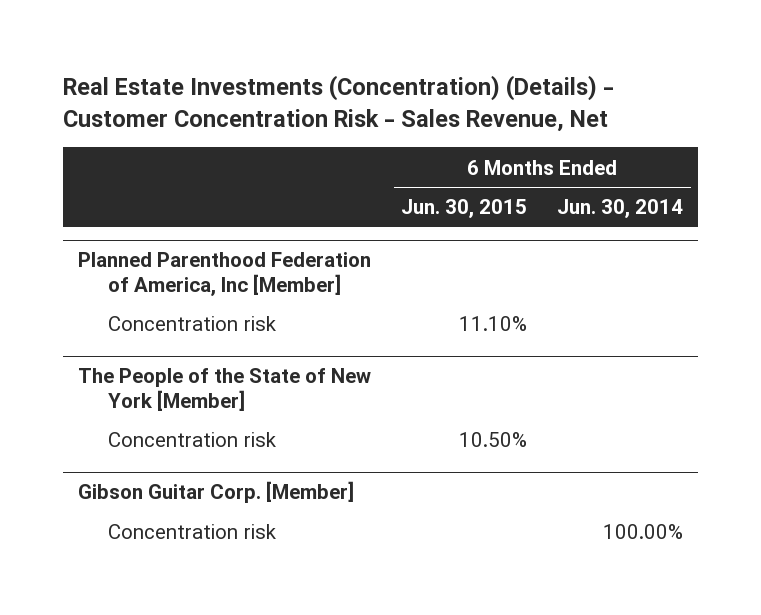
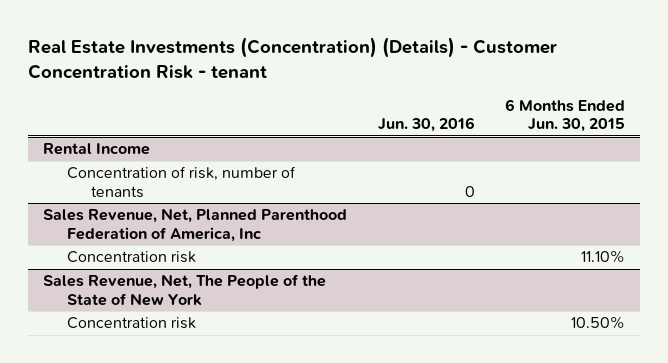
- Real Estate Investments (Concentration) (Details) - Customer Concentration Risk - Sales Revenue, Net
+ Real Estate Investments (Concentration) (Details) - Customer Concentration Risk - tenant
- | 6 Months Ended Jun. 30, 2015 | 6 Months Ended Jun. 30, 2014
+ | Jun. 30, 2016 | 6 Months Ended Jun. 30, 2015
- Planned Parenthood Federation of America, Inc [Member]
+ Rental Income
+ Concentration of risk, number of tenants | 0 |
+ Sales Revenue, Net, Planned Parenthood Federation of America, Inc
- The People of the State of New York [Member]
+ Sales Revenue, Net, The People of the State of New York
- Gibson Guitar Corp. [Member]
- Concentration risk | | 100.00%

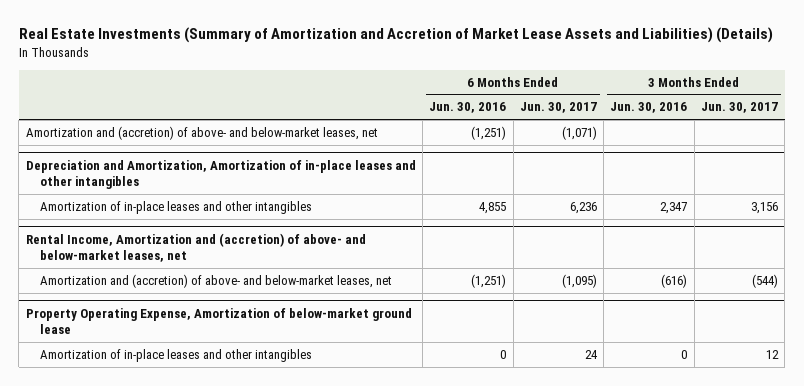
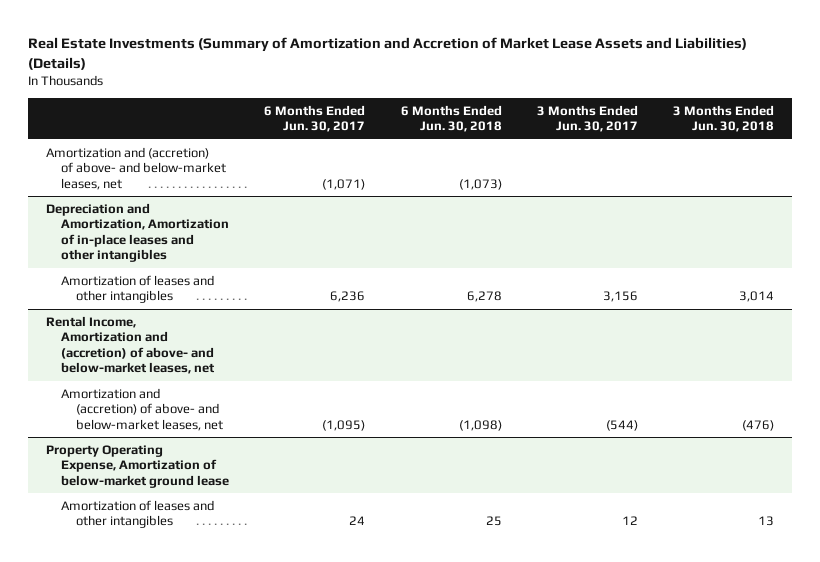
- | 6 Months Ended Jun. 30, 2016 | 6 Months Ended Jun. 30, 2017 | 3 Months Ended Jun. 30, 2016 | 3 Months Ended Jun. 30, 2017
+ | 6 Months Ended Jun. 30, 2017 | 6 Months Ended Jun. 30, 2018 | 3 Months Ended Jun. 30, 2017 | 3 Months Ended Jun. 30, 2018
@ Depreciation and Amortization, Amortization of in-place leases and other intangibles
- Amortization of in-place leases and other intangibles | 4,855 | 6,236 | 2,347 | 3,156
+ Amortization of leases and other intangibles | 6,236 | 6,278 | 3,156 | 3,014
@ Property Operating Expense, Amortization of below-market ground lease
- Amortization of in-place leases and other intangibles | 0 | 24 | 0 | 12
+ Amortization of leases and other intangibles | 24 | 25 | 12 | 13

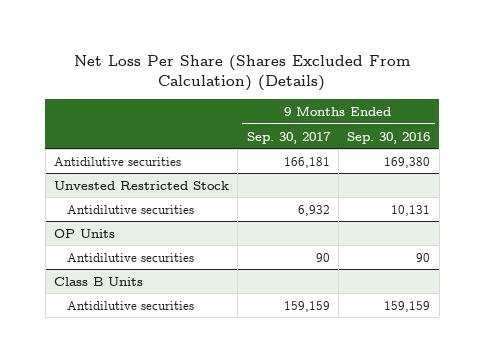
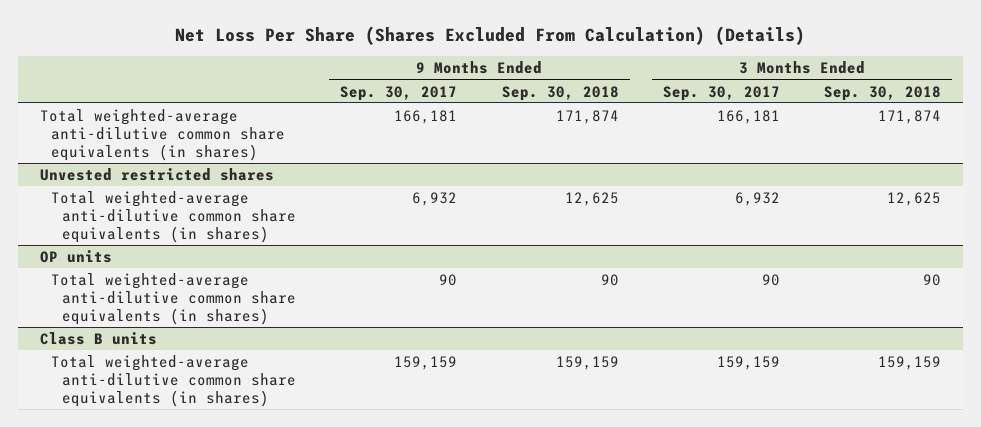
- | 9 Months Ended Sep. 30, 2017 | 9 Months Ended Sep. 30, 2016
+ | 9 Months Ended Sep. 30, 2017 | 9 Months Ended Sep. 30, 2018 | 3 Months Ended Sep. 30, 2017 | 3 Months Ended Sep. 30, 2018
- Antidilutive securities | 166,181 | 169,380
- Unvested Restricted Stock
- Antidilutive securities | 6,932 | 10,131
- OP Units
- Antidilutive securities | 90 | 90
- Class B Units
- Antidilutive securities | 159,159 | 159,159
+ Total weighted-average anti-dilutive common share equivalents (in shares) | 166,181 | 171,874 | 166,181 | 171,874
+ Unvested restricted shares
+ Total weighted-average anti-dilutive common share equivalents (in shares) | 6,932 | 12,625 | 6,932 | 12,625
+ OP units
+ Total weighted-average anti-dilutive common share equivalents (in shares) | 90 | 90 | 90 | 90
+ Class B units
+ Total weighted-average anti-dilutive common share equivalents (in shares) | 159,159 | 159,159 | 159,159 | 159,159

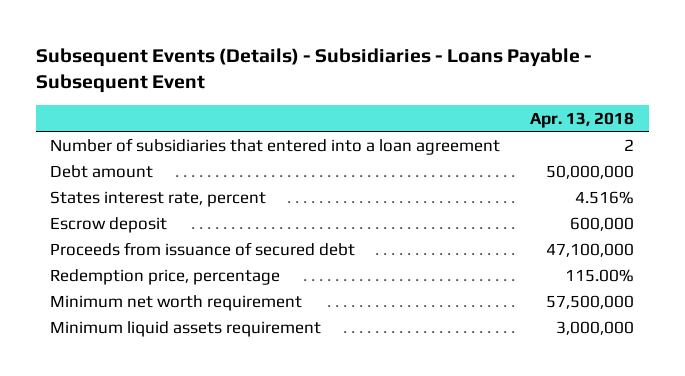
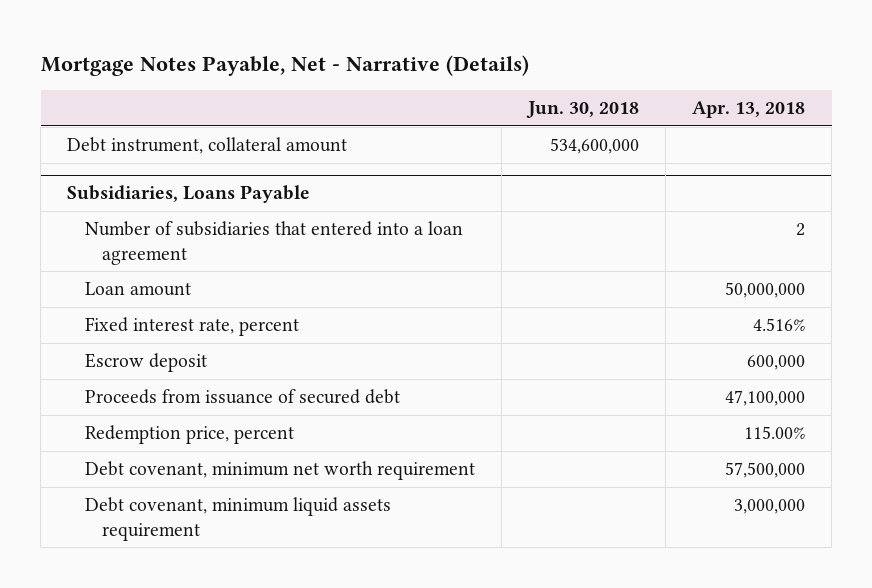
- Subsequent Events (Details) - Subsidiaries - Loans Payable - Subsequent Event
+ Mortgage Notes Payable, Net - Narrative (Details)
- | Apr. 13, 2018
+ | Jun. 30, 2018 | Apr. 13, 2018
+ Debt instrument, collateral amount | 534,600,000 |
+ Subsidiaries, Loans Payable
- Debt amount | 50,000,000
- States interest rate, percent | 4.516%
+ Loan amount | | 50,000,000
+ Fixed interest rate, percent | | 4.516%
- Redemption price, percentage | 115.00%
- Minimum net worth requirement | 57,500,000
- Minimum liquid assets requirement | 3,000,000
+ Redemption price, percent | | 115.00%
+ Debt covenant, minimum net worth requirement | | 57,500,000
+ Debt covenant, minimum liquid assets requirement | | 3,000,000

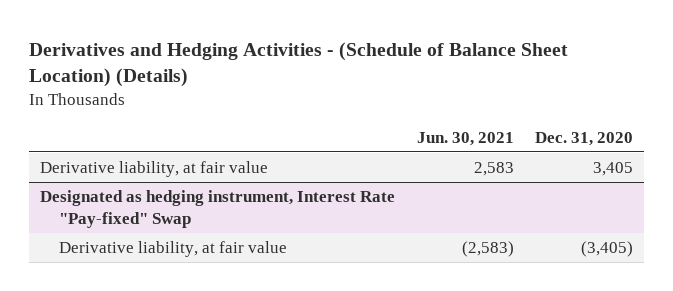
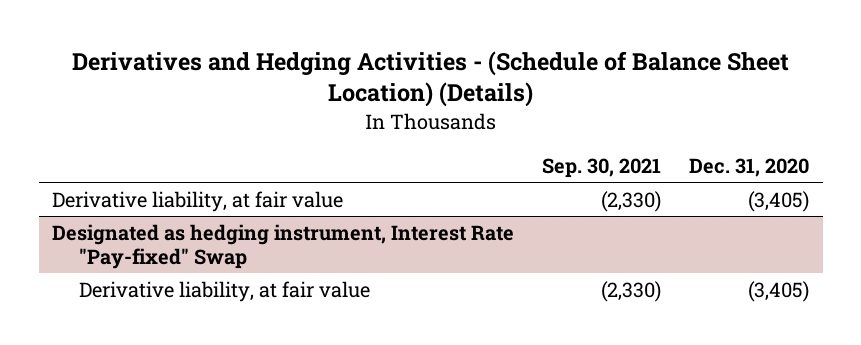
- | Jun. 30, 2021 | Dec. 31, 2020
+ | Sep. 30, 2021 | Dec. 31, 2020
- Derivative liability, at fair value | 2,583 | 3,405
+ Derivative liability, at fair value | (2,330) | (3,405)

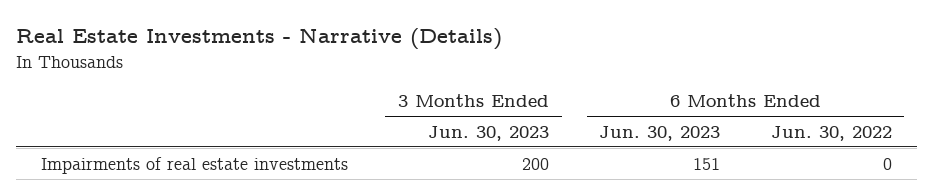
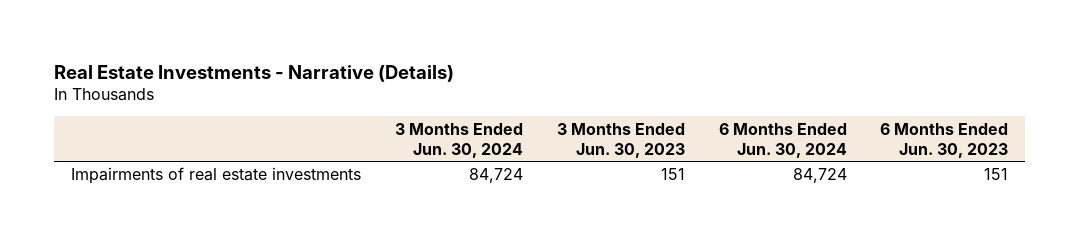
- | 3 Months Ended Jun. 30, 2023 | 6 Months Ended Jun. 30, 2023 | 6 Months Ended Jun. 30, 2022
+ | 3 Months Ended Jun. 30, 2024 | 3 Months Ended Jun. 30, 2023 | 6 Months Ended Jun. 30, 2024 | 6 Months Ended Jun. 30, 2023
- Impairments of real estate investments | 200 | 151 | 0
+ Impairments of real estate investments | 84,724 | 151 | 84,724 | 151

